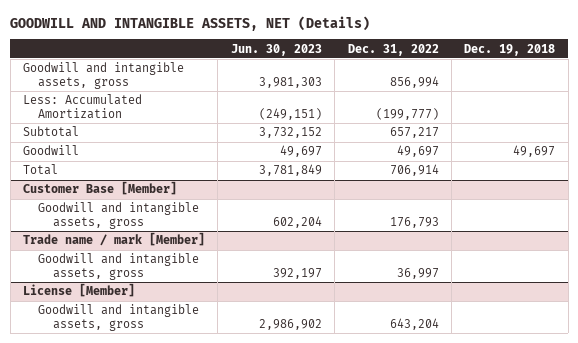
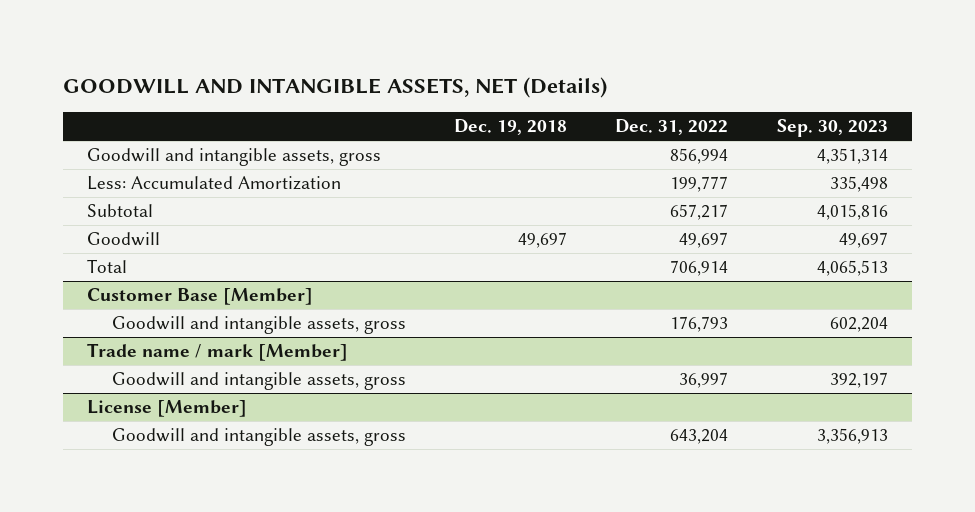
- | Jun. 30, 2023 | Dec. 31, 2022 | Dec. 19, 2018
+ | Dec. 19, 2018 | Dec. 31, 2022 | Sep. 30, 2023
- Less: Accumulated Amortization | (249,151) | (199,777) |
+ Less: Accumulated Amortization | | 199,777 | 335,498

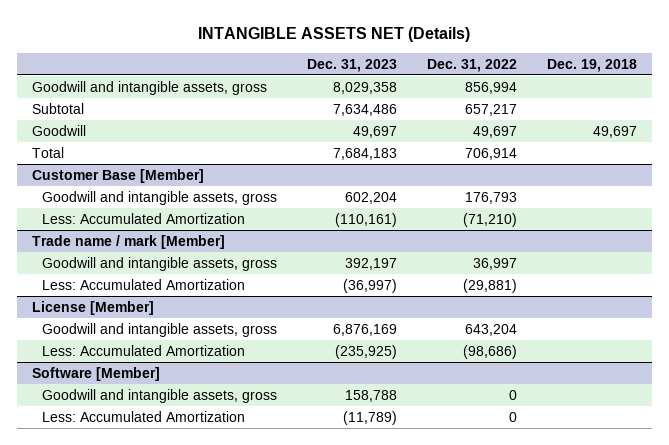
- GOODWILL AND INTANGIBLE ASSETS, NET (Details)
+ INTANGIBLE ASSETS NET (Details)
- | Dec. 19, 2018 | Dec. 31, 2022 | Sep. 30, 2023
+ | Dec. 31, 2023 | Dec. 31, 2022 | Dec. 19, 2018
- Less: Accumulated Amortization | | 199,777 | 335,498
@ Customer Base [Member]
+ Less: Accumulated Amortization | (110,161) | (71,210) |
@ Trade name / mark [Member]
+ Less: Accumulated Amortization | (36,997) | (29,881) |
@ License [Member]
+ Less: Accumulated Amortization | (235,925) | (98,686) |
+ Software [Member]
+ Goodwill and intangible assets, gross | 158,788 | 0 |
+ Less: Accumulated Amortization | (11,789) | 0 |

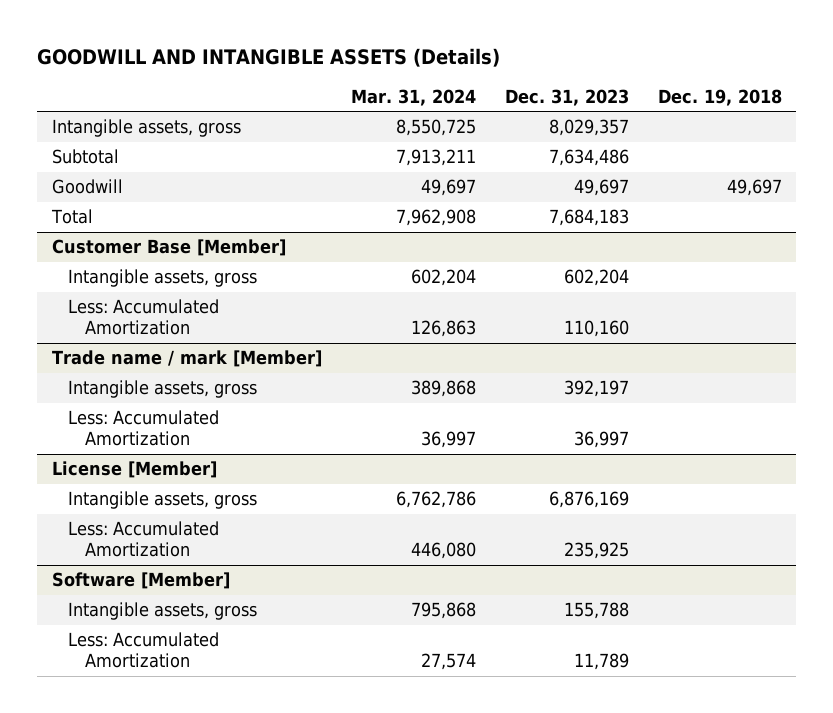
- INTANGIBLE ASSETS NET (Details)
+ GOODWILL AND INTANGIBLE ASSETS (Details)
- | Dec. 31, 2023 | Dec. 31, 2022 | Dec. 19, 2018
+ | Mar. 31, 2024 | Dec. 31, 2023 | Dec. 19, 2018
- Goodwill and intangible assets, gross | 8,029,358 | 856,994 |
+ Intangible assets, gross | 8,550,725 | 8,029,357 |
@ Customer Base [Member]
- Goodwill and intangible assets, gross | 602,204 | 176,793 |
- Less: Accumulated Amortization | (110,161) | (71,210) |
+ Intangible assets, gross | 602,204 | 602,204 |
+ Less: Accumulated Amortization | 126,863 | 110,160 |
@ Trade name / mark [Member]
- Goodwill and intangible assets, gross | 392,197 | 36,997 |
- Less: Accumulated Amortization | (36,997) | (29,881) |
+ Intangible assets, gross | 389,868 | 392,197 |
+ Less: Accumulated Amortization | 36,997 | 36,997 |
@ License [Member]
- Goodwill and intangible assets, gross | 6,876,169 | 643,204 |
- Less: Accumulated Amortization | (235,925) | (98,686) |
+ Intangible assets, gross | 6,762,786 | 6,876,169 |
+ Less: Accumulated Amortization | 446,080 | 235,925 |
@ Software [Member]
- Goodwill and intangible assets, gross | 158,788 | 0 |
- Less: Accumulated Amortization | (11,789) | 0 |
+ Intangible assets, gross | 795,868 | 155,788 |
+ Less: Accumulated Amortization | 27,574 | 11,789 |

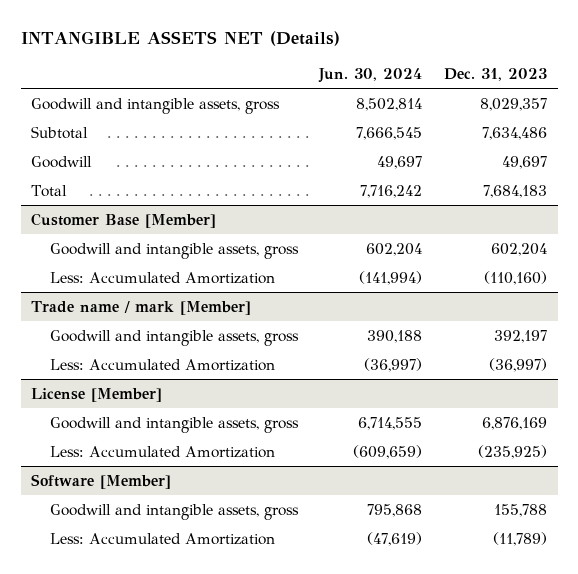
- GOODWILL AND INTANGIBLE ASSETS (Details)
+ INTANGIBLE ASSETS NET (Details)
- | Mar. 31, 2024 | Dec. 31, 2023 | Dec. 19, 2018
+ | Jun. 30, 2024 | Dec. 31, 2023
- Intangible assets, gross | 8,550,725 | 8,029,357 |
+ Goodwill and intangible assets, gross | 8,502,814 | 8,029,357
@ Customer Base [Member]
- Intangible assets, gross | 602,204 | 602,204 |
- Less: Accumulated Amortization | 126,863 | 110,160 |
+ Goodwill and intangible assets, gross | 602,204 | 602,204
+ Less: Accumulated Amortization | (141,994) | (110,160)
@ Trade name / mark [Member]
- Intangible assets, gross | 389,868 | 392,197 |
- Less: Accumulated Amortization | 36,997 | 36,997 |
+ Goodwill and intangible assets, gross | 390,188 | 392,197
+ Less: Accumulated Amortization | (36,997) | (36,997)
@ License [Member]
- Intangible assets, gross | 6,762,786 | 6,876,169 |
- Less: Accumulated Amortization | 446,080 | 235,925 |
+ Goodwill and intangible assets, gross | 6,714,555 | 6,876,169
+ Less: Accumulated Amortization | (609,659) | (235,925)
@ Software [Member]
- Intangible assets, gross | 795,868 | 155,788 |
- Less: Accumulated Amortization | 27,574 | 11,789 |
+ Goodwill and intangible assets, gross | 795,868 | 155,788
+ Less: Accumulated Amortization | (47,619) | (11,789)

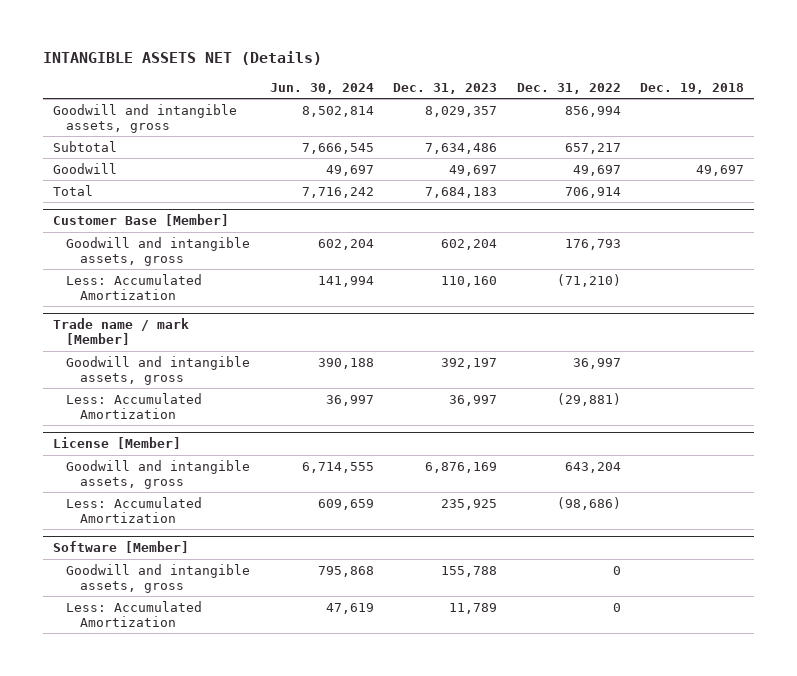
- | Jun. 30, 2024 | Dec. 31, 2023
+ | Jun. 30, 2024 | Dec. 31, 2023 | Dec. 31, 2022 | Dec. 19, 2018
@ Customer Base [Member]
- Less: Accumulated Amortization | (141,994) | (110,160)
+ Less: Accumulated Amortization | 141,994 | 110,160 | (71,210) |
@ Trade name / mark [Member]
- Less: Accumulated Amortization | (36,997) | (36,997)
+ Less: Accumulated Amortization | 36,997 | 36,997 | (29,881) |
@ License [Member]
- Less: Accumulated Amortization | (609,659) | (235,925)
+ Less: Accumulated Amortization | 609,659 | 235,925 | (98,686) |
@ Software [Member]
- Less: Accumulated Amortization | (47,619) | (11,789)
+ Less: Accumulated Amortization | 47,619 | 11,789 | 0 |

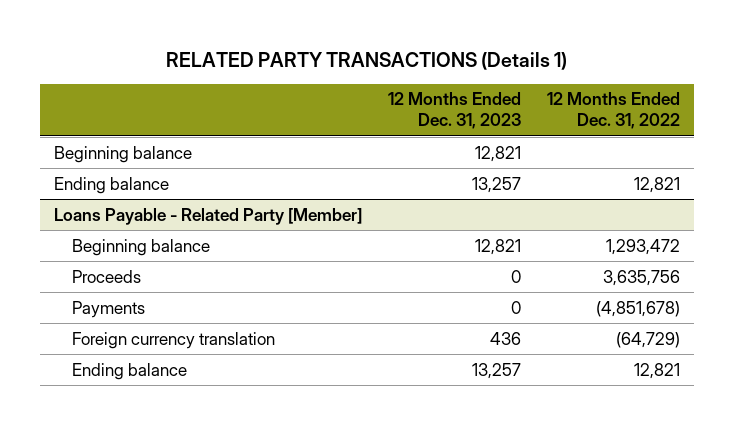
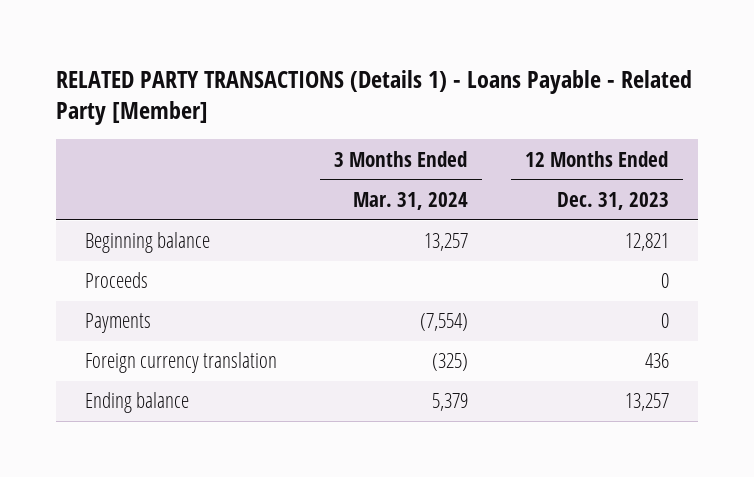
- RELATED PARTY TRANSACTIONS (Details 1)
+ RELATED PARTY TRANSACTIONS (Details 1) - Loans Payable - Related Party [Member]
- | 12 Months Ended Dec. 31, 2023 | 12 Months Ended Dec. 31, 2022
+ | 3 Months Ended Mar. 31, 2024 | 12 Months Ended Dec. 31, 2023
- Ending balance | 13,257 | 12,821
- Loans Payable - Related Party [Member]
- Beginning balance | 12,821 | 1,293,472

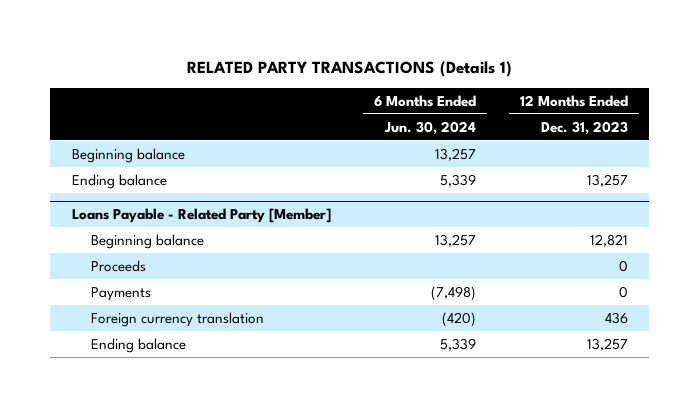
- RELATED PARTY TRANSACTIONS (Details 1) - Loans Payable - Related Party [Member]
+ RELATED PARTY TRANSACTIONS (Details 1)
- | 3 Months Ended Mar. 31, 2024 | 12 Months Ended Dec. 31, 2023
+ | 6 Months Ended Jun. 30, 2024 | 12 Months Ended Dec. 31, 2023
+ Beginning balance | 13,257 |
+ Ending balance | 5,339 | 13,257
+ Loans Payable - Related Party [Member]

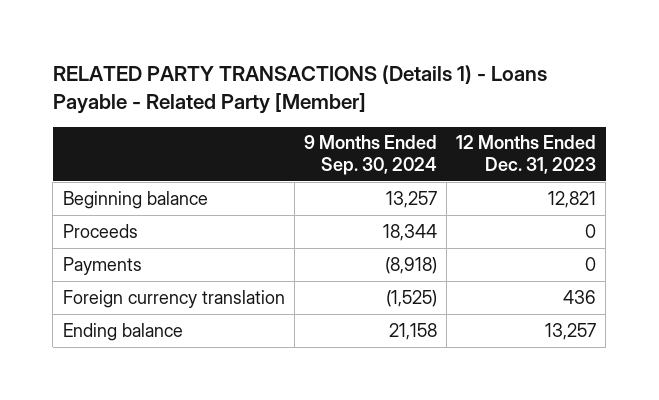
- RELATED PARTY TRANSACTIONS (Details 1)
+ RELATED PARTY TRANSACTIONS (Details 1) - Loans Payable - Related Party [Member]
- | 6 Months Ended Jun. 30, 2024 | 12 Months Ended Dec. 31, 2023
+ | 9 Months Ended Sep. 30, 2024 | 12 Months Ended Dec. 31, 2023
- Beginning balance | 13,257 |
- Ending balance | 5,339 | 13,257
- Loans Payable - Related Party [Member]

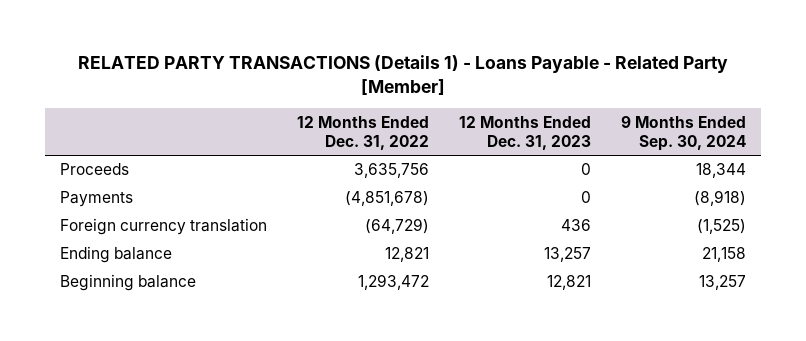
- | 9 Months Ended Sep. 30, 2024 | 12 Months Ended Dec. 31, 2023
+ | 12 Months Ended Dec. 31, 2022 | 12 Months Ended Dec. 31, 2023 | 9 Months Ended Sep. 30, 2024
moved down: Beginning balance | 1,293,472 | 12,821 | 13,257

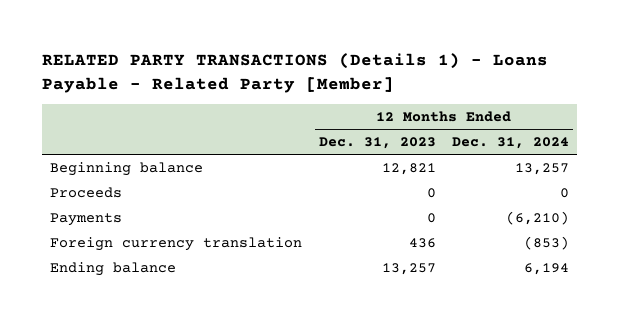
- | 12 Months Ended Dec. 31, 2022 | 12 Months Ended Dec. 31, 2023 | 9 Months Ended Sep. 30, 2024
+ | 12 Months Ended Dec. 31, 2023 | 12 Months Ended Dec. 31, 2024
moved up: Beginning balance | 12,821 | 13,257

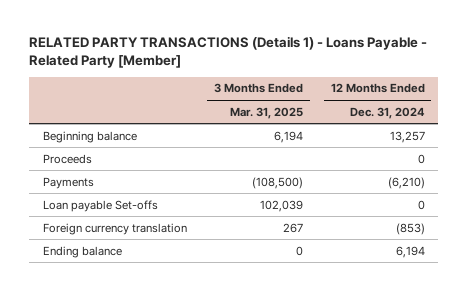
- | 12 Months Ended Dec. 31, 2023 | 12 Months Ended Dec. 31, 2024
+ | 3 Months Ended Mar. 31, 2025 | 12 Months Ended Dec. 31, 2024
+ Loan payable Set-offs | 102,039 | 0

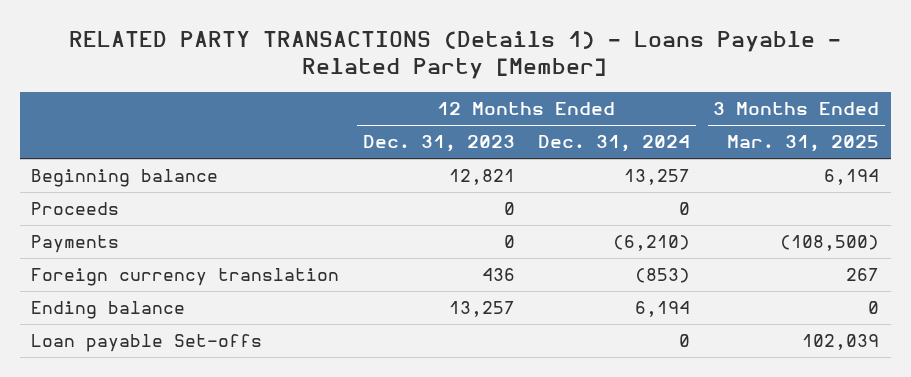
- | 3 Months Ended Mar. 31, 2025 | 12 Months Ended Dec. 31, 2024
+ | 12 Months Ended Dec. 31, 2023 | 12 Months Ended Dec. 31, 2024 | 3 Months Ended Mar. 31, 2025
moved down: Loan payable Set-offs | | 0 | 102,039

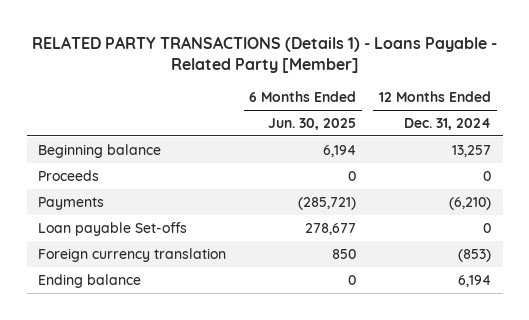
- | 12 Months Ended Dec. 31, 2023 | 12 Months Ended Dec. 31, 2024 | 3 Months Ended Mar. 31, 2025
+ | 6 Months Ended Jun. 30, 2025 | 12 Months Ended Dec. 31, 2024
moved up: Loan payable Set-offs | 278,677 | 0

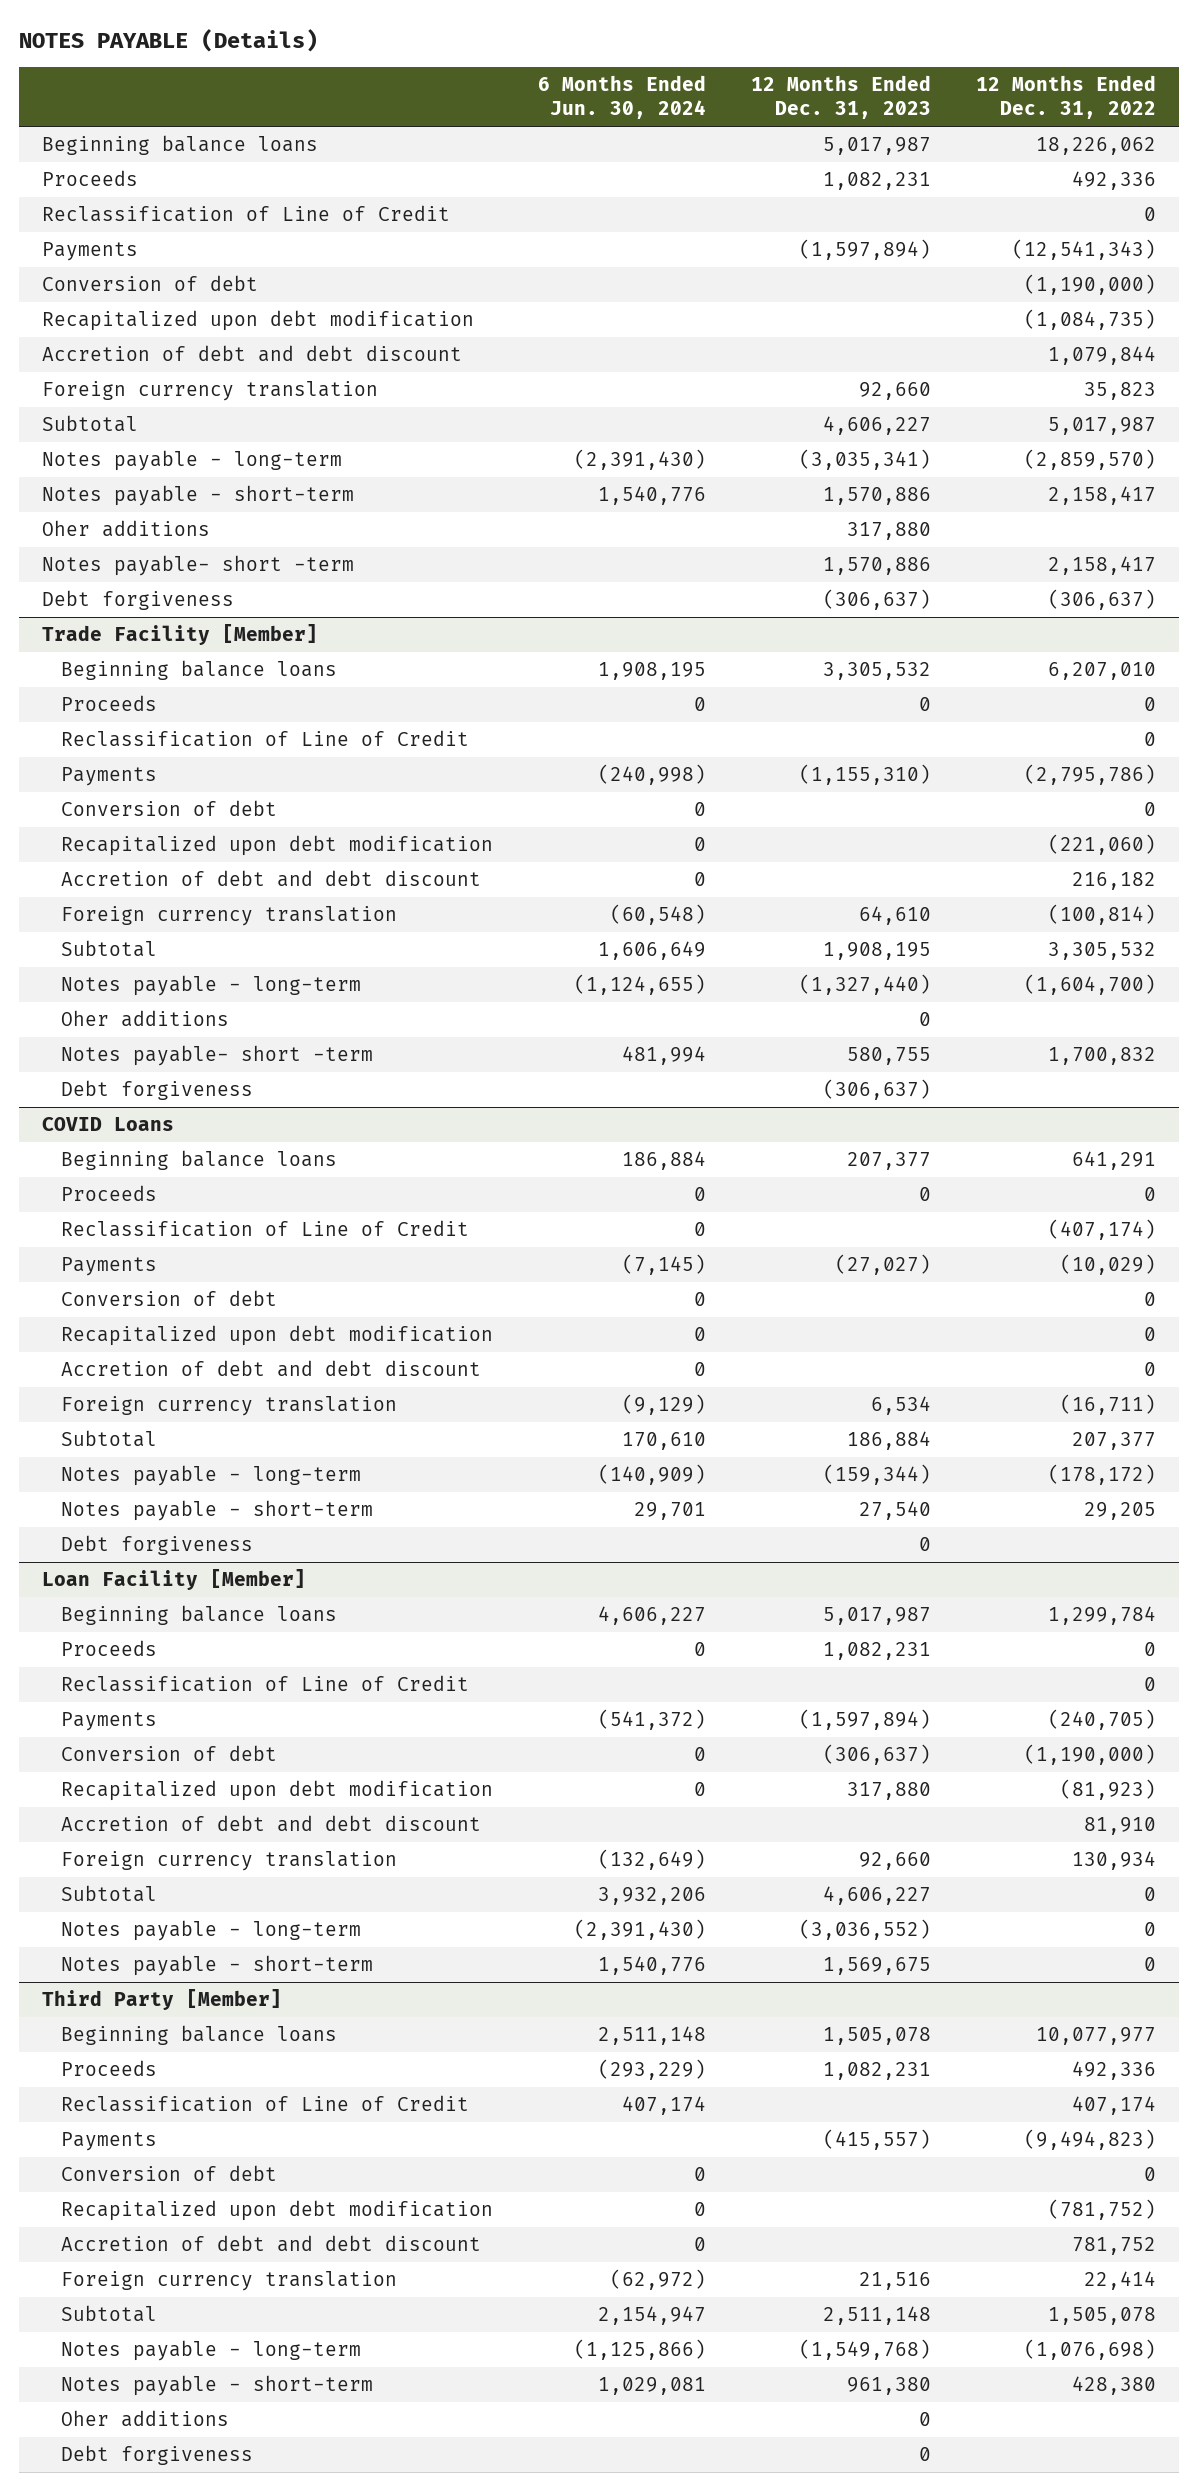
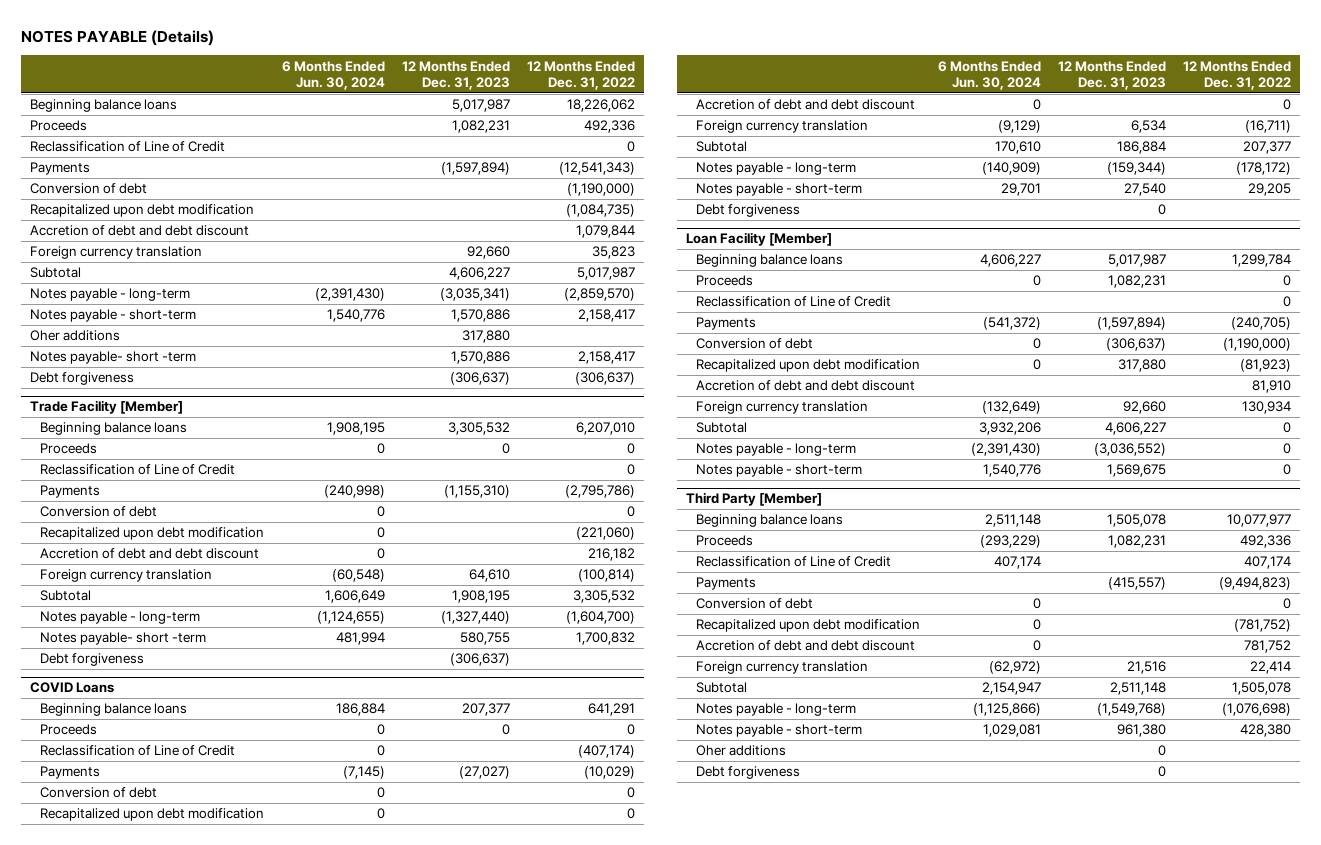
@ Trade Facility [Member]
- Oher additions | | 0 |

